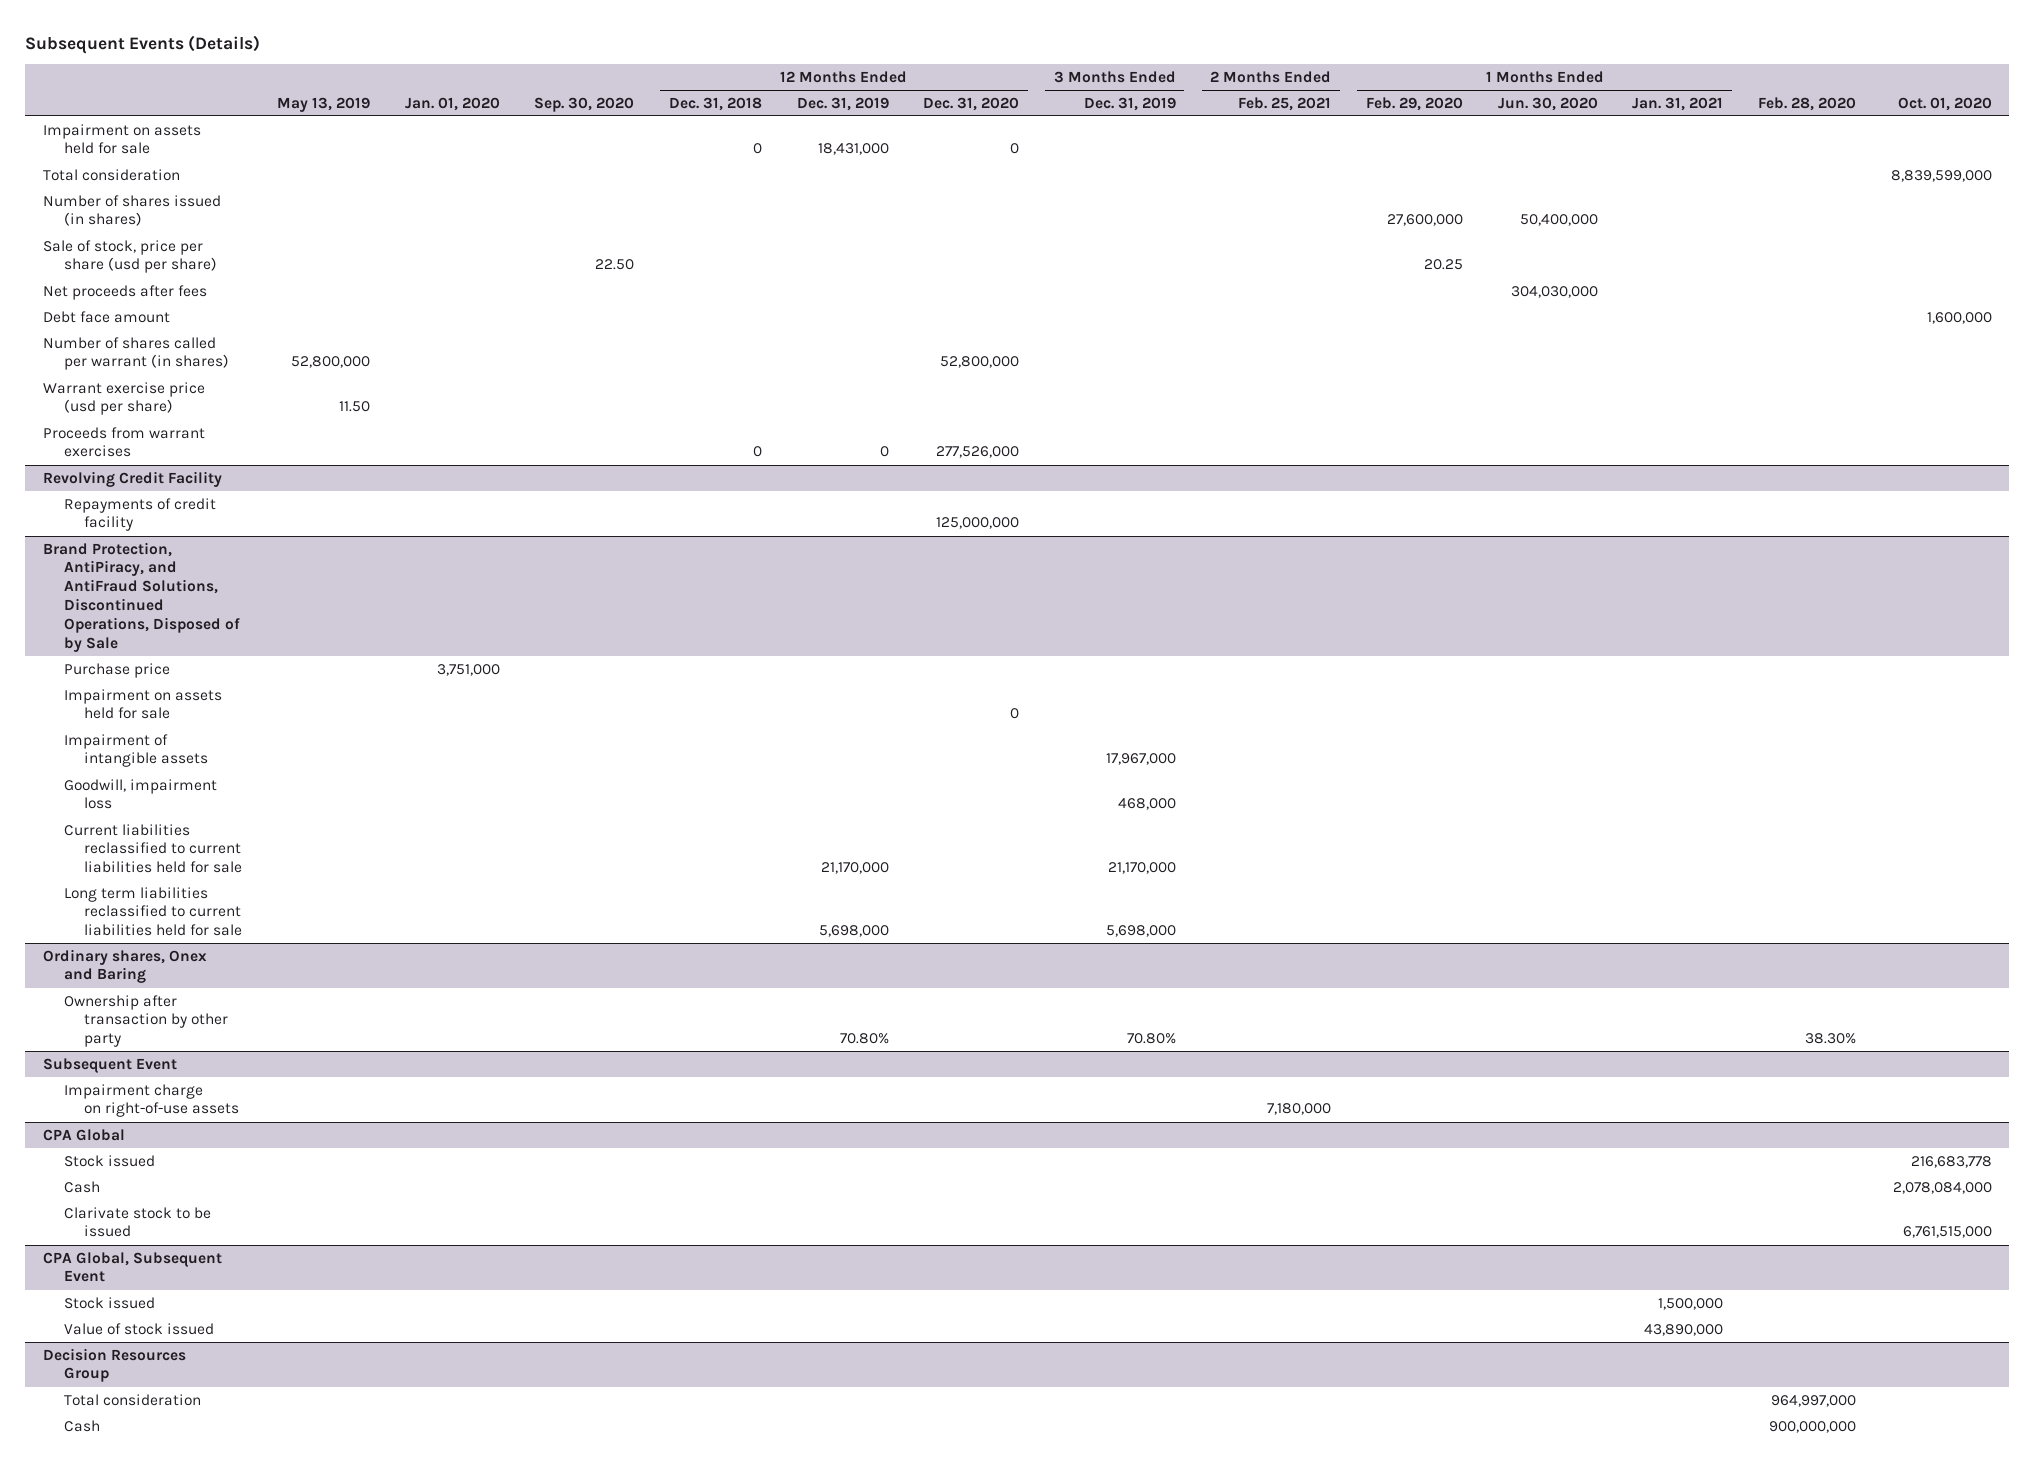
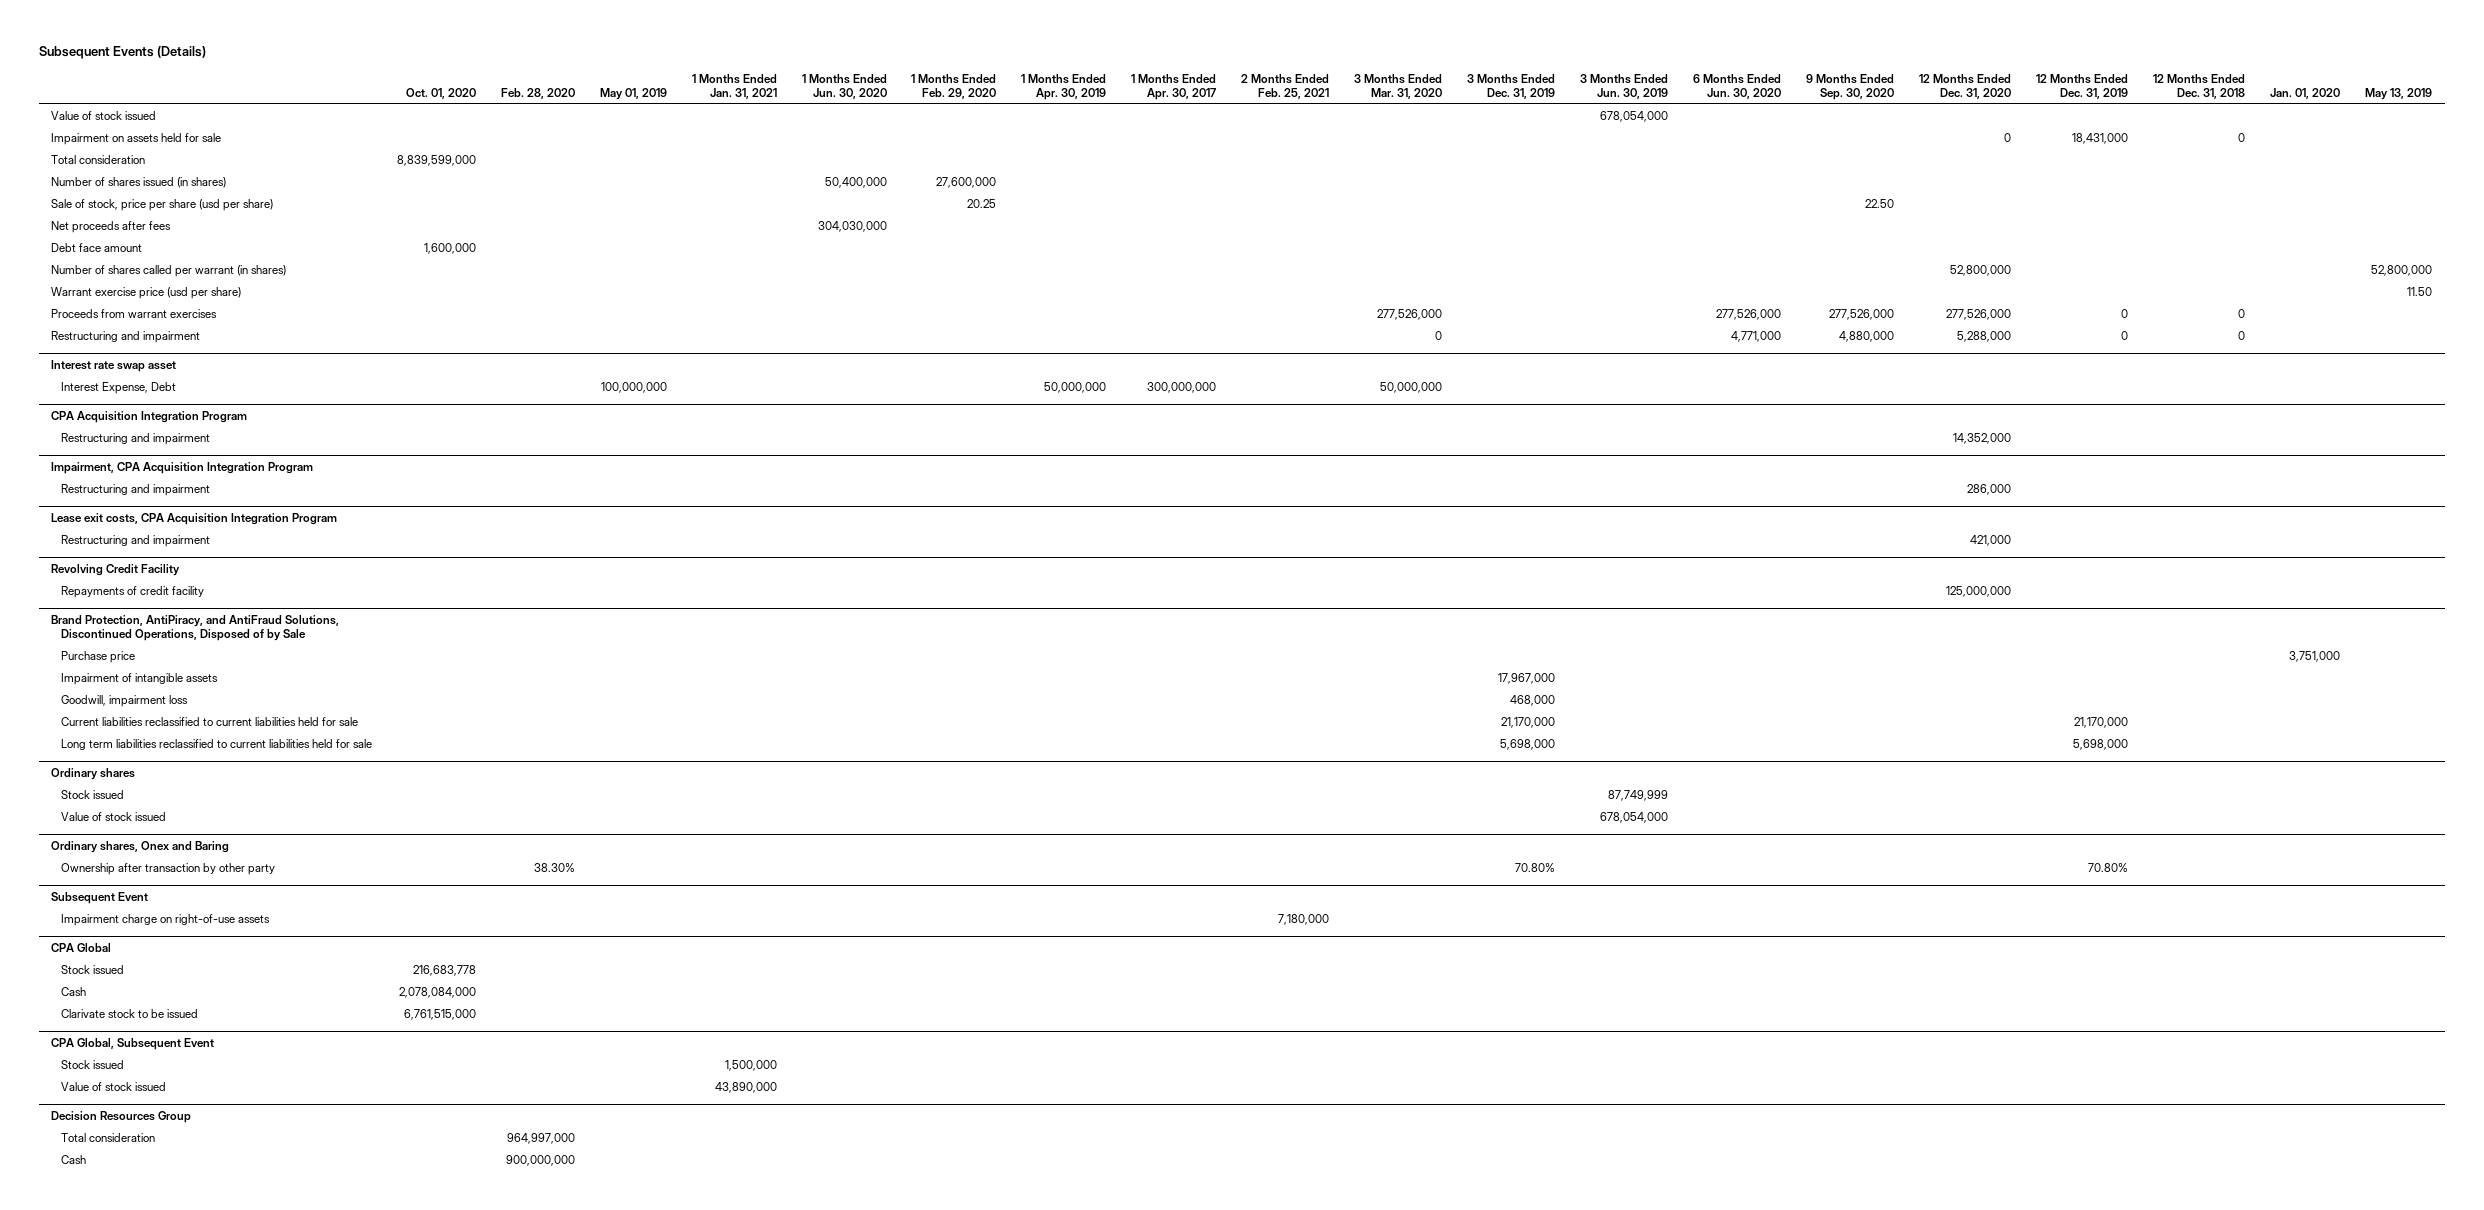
- | May 13, 2019 | Jan. 01, 2020 | Sep. 30, 2020 | 12 Months Ended Dec. 31, 2018 | 12 Months Ended Dec. 31, 2019 | 12 Months Ended Dec. 31, 2020 | 3 Months Ended Dec. 31, 2019 | 2 Months Ended Feb. 25, 2021 | 1 Months Ended Feb. 29, 2020 | 1 Months Ended Jun. 30, 2020 | 1 Months Ended Jan. 31, 2021 | Feb. 28, 2020 | Oct. 01, 2020
+ | Oct. 01, 2020 | Feb. 28, 2020 | May 01, 2019 | 1 Months Ended Jan. 31, 2021 | 1 Months Ended Jun. 30, 2020 | 1 Months Ended Feb. 29, 2020 | 1 Months Ended Apr. 30, 2019 | 1 Months Ended Apr. 30, 2017 | 2 Months Ended Feb. 25, 2021 | 3 Months Ended Mar. 31, 2020 | 3 Months Ended Dec. 31, 2019 | 3 Months Ended Jun. 30, 2019 | 6 Months Ended Jun. 30, 2020 | 9 Months Ended Sep. 30, 2020 | 12 Months Ended Dec. 31, 2020 | 12 Months Ended Dec. 31, 2019 | 12 Months Ended Dec. 31, 2018 | Jan. 01, 2020 | May 13, 2019
+ Value of stock issued | | | | | | | | | | | | 678,054,000 | | | | | | |
+ Restructuring and impairment | | | | | | | | | | 0 | | | 4,771,000 | 4,880,000 | 5,288,000 | 0 | 0 | |
+ Interest rate swap asset
+ Interest Expense, Debt | | | 100,000,000 | | | | 50,000,000 | 300,000,000 | | 50,000,000 | | | | | | | | |
+ CPA Acquisition Integration Program
+ Restructuring and impairment | | | | | | | | | | | | | | | 14,352,000 | | | |
+ Impairment, CPA Acquisition Integration Program
+ Restructuring and impairment | | | | | | | | | | | | | | | 286,000 | | | |
+ Lease exit costs, CPA Acquisition Integration Program
+ Restructuring and impairment | | | | | | | | | | | | | | | 421,000 | | | |
@ Brand Protection, AntiPiracy, and AntiFraud Solutions, Discontinued Operations, Disposed of by Sale
- Impairment on assets held for sale | | | | | | 0 | | | | | | |
+ Ordinary shares
+ Stock issued | | | | | | | | | | | | 87,749,999 | | | | | | |
+ Value of stock issued | | | | | | | | | | | | 678,054,000 | | | | | | |

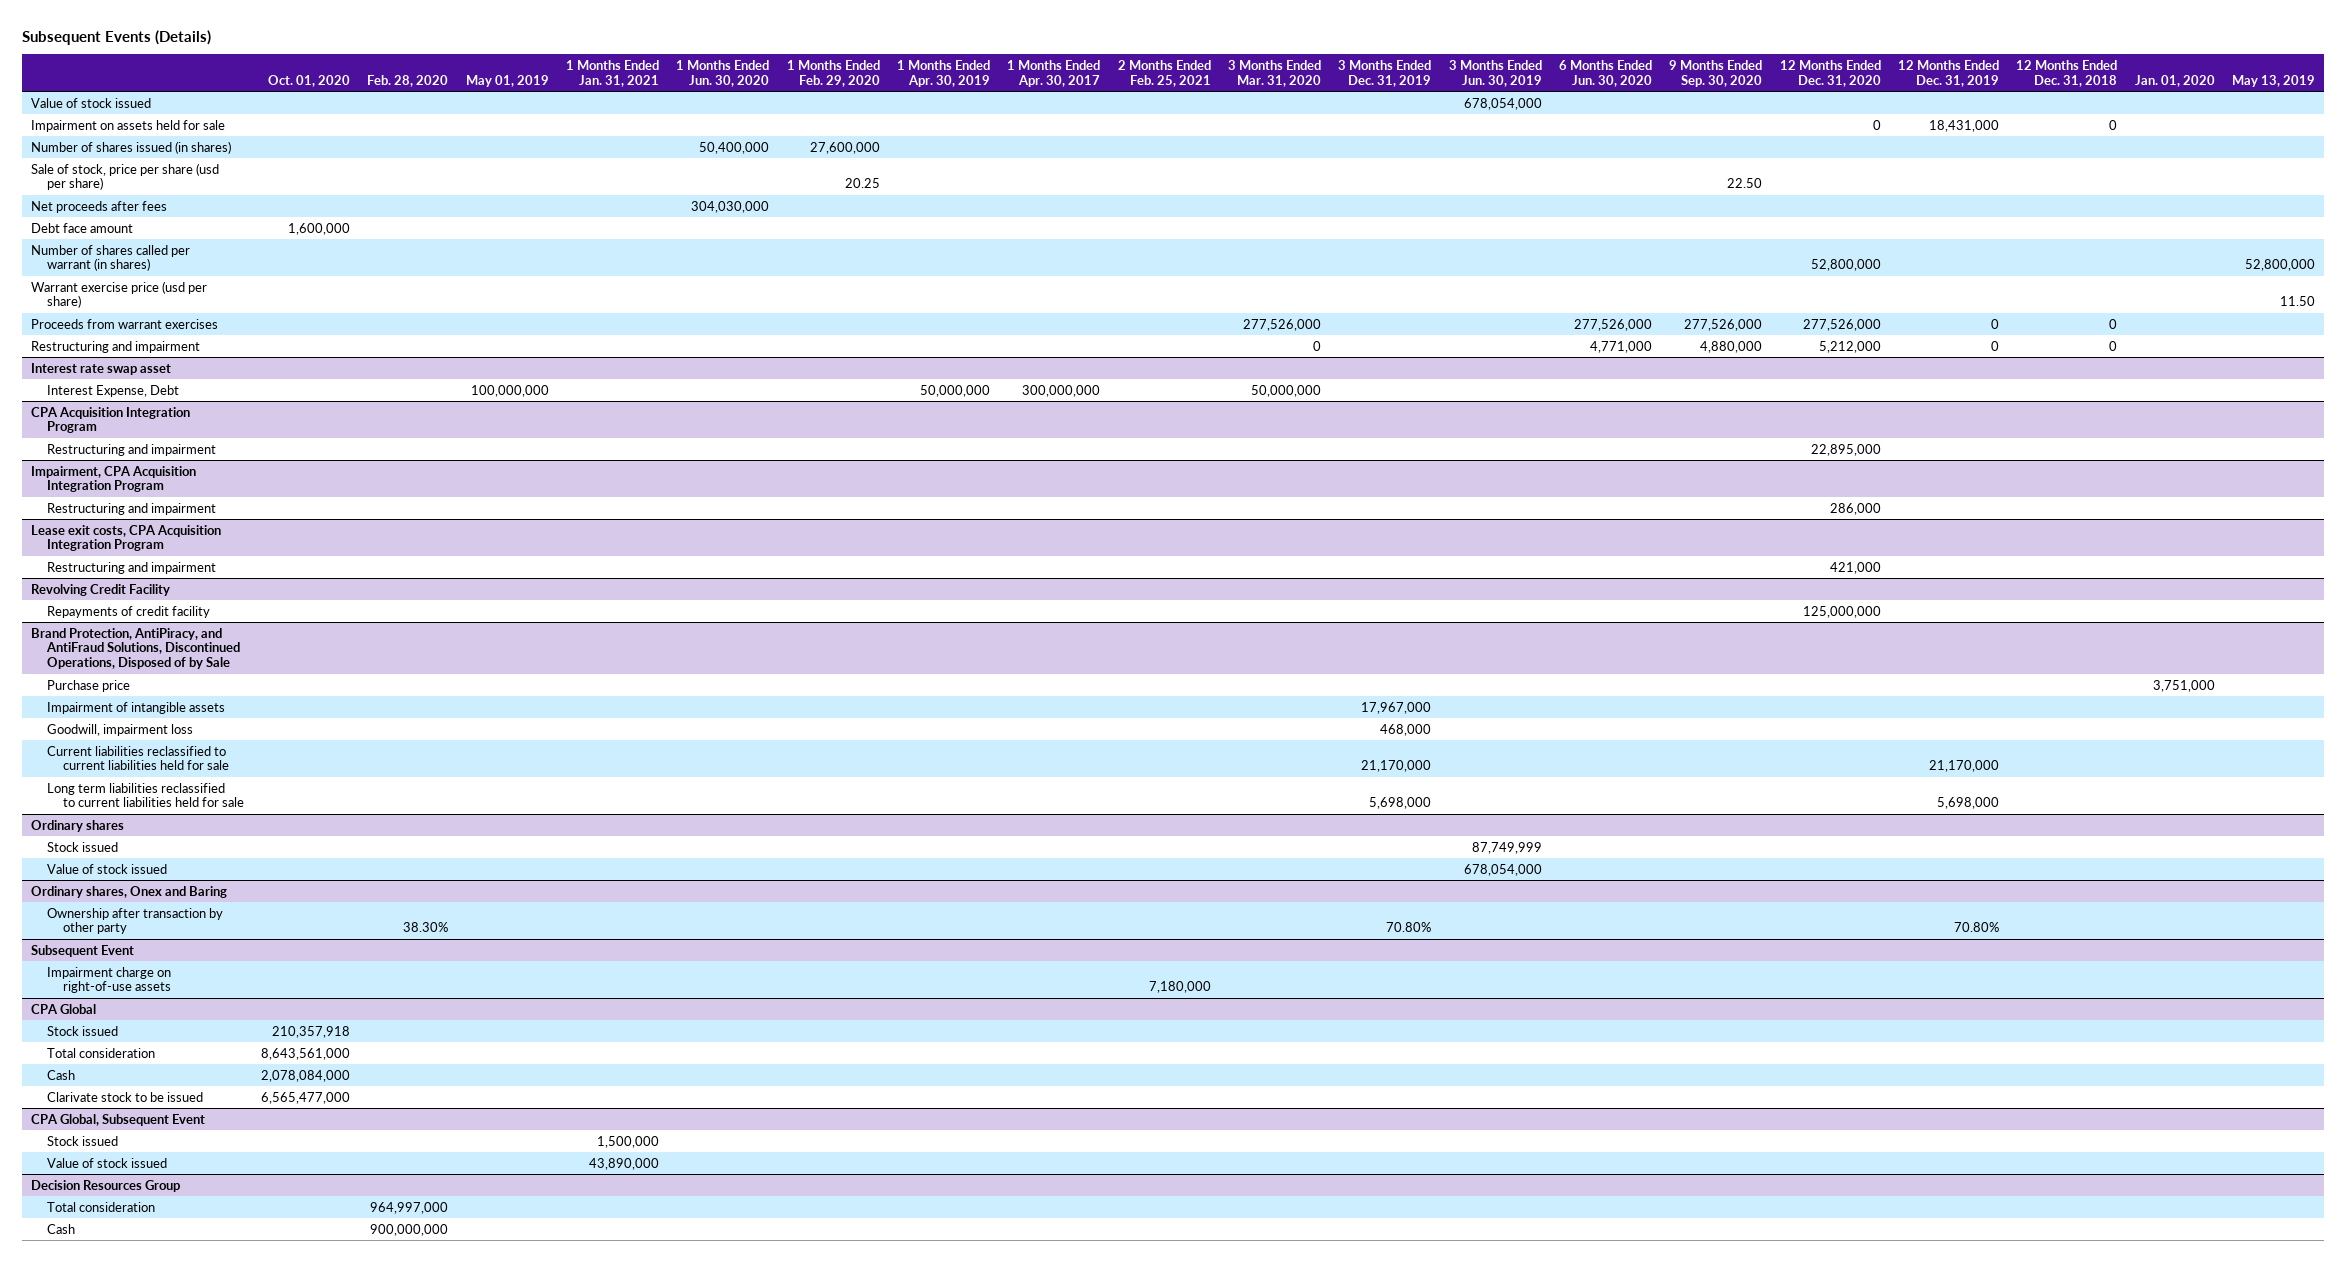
- Total consideration | 8,839,599,000 | | | | | | | | | | | | | | | | | |
- Restructuring and impairment | | | | | | | | | | 0 | | | 4,771,000 | 4,880,000 | 5,288,000 | 0 | 0 | |
+ Restructuring and impairment | | | | | | | | | | 0 | | | 4,771,000 | 4,880,000 | 5,212,000 | 0 | 0 | |
@ CPA Acquisition Integration Program
- Restructuring and impairment | | | | | | | | | | | | | | | 14,352,000 | | | |
+ Restructuring and impairment | | | | | | | | | | | | | | | 22,895,000 | | | |
@ CPA Global
- Stock issued | 216,683,778 | | | | | | | | | | | | | | | | | |
+ Stock issued | 210,357,918 | | | | | | | | | | | | | | | | | |
+ Total consideration | 8,643,561,000 | | | | | | | | | | | | | | | | | |
- Clarivate stock to be issued | 6,761,515,000 | | | | | | | | | | | | | | | | | |
+ Clarivate stock to be issued | 6,565,477,000 | | | | | | | | | | | | | | | | | |

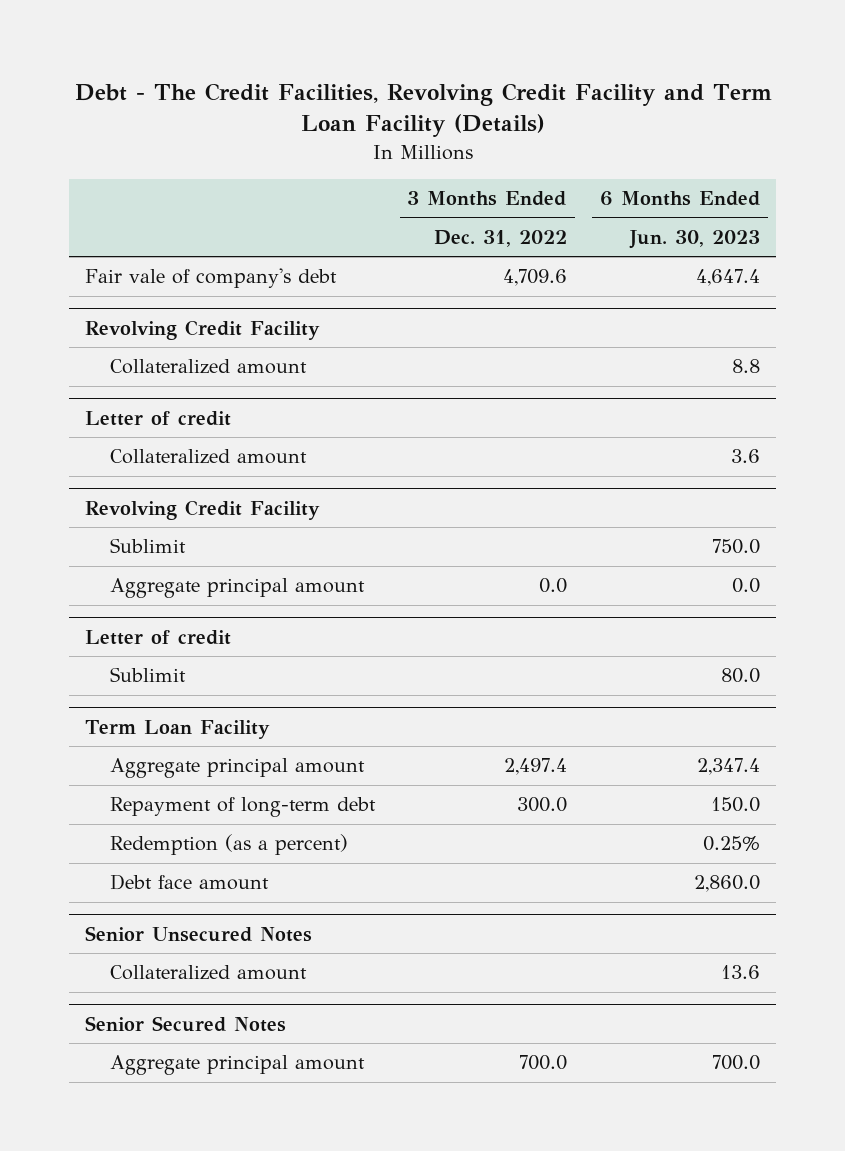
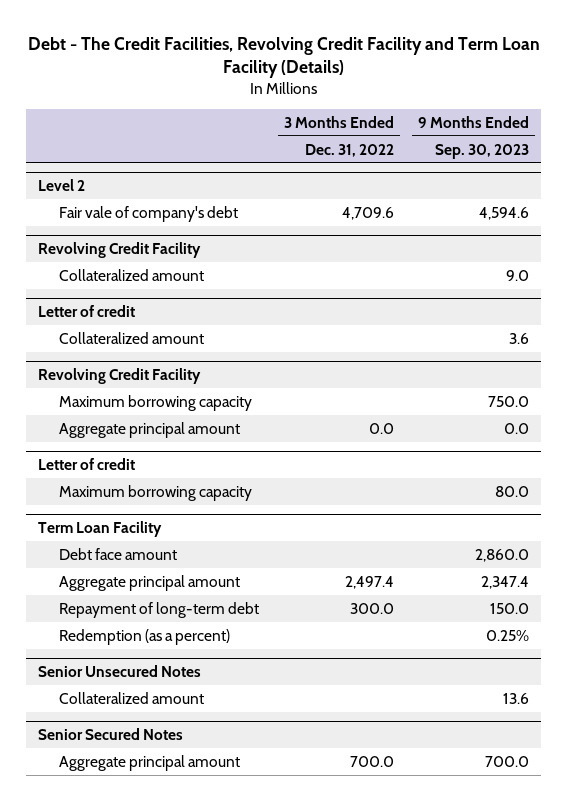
- | 3 Months Ended Dec. 31, 2022 | 6 Months Ended Jun. 30, 2023
+ | 3 Months Ended Dec. 31, 2022 | 9 Months Ended Sep. 30, 2023
+ Level 2
@ Revolving Credit Facility
- Sublimit | | 750.0
+ Maximum borrowing capacity | | 750.0
@ Letter of credit
- Sublimit | | 80.0
+ Maximum borrowing capacity | | 80.0
@ Term Loan Facility
moved up: Debt face amount | | 2,860.0

